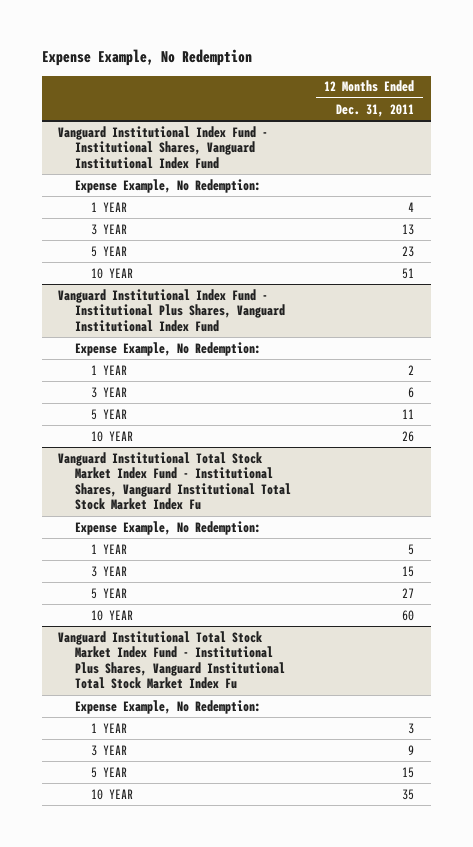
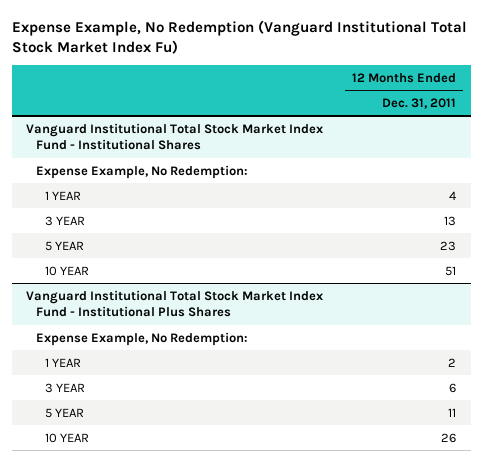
- Expense Example, No Redemption
+ Expense Example, No Redemption (Vanguard Institutional Total Stock Market Index Fu)
- Vanguard Institutional Index Fund - Institutional Shares, Vanguard Institutional Index Fund
+ Vanguard Institutional Total Stock Market Index Fund - Institutional Shares
- Vanguard Institutional Index Fund - Institutional Plus Shares, Vanguard Institutional Index Fund
+ Vanguard Institutional Total Stock Market Index Fund - Institutional Plus Shares
- Vanguard Institutional Total Stock Market Index Fund - Institutional Shares, Vanguard Institutional Total Stock Market Index Fu
- Expense Example, No Redemption:
- 1 YEAR | 5
- 3 YEAR | 15
- 5 YEAR | 27
- 10 YEAR | 60
- Vanguard Institutional Total Stock Market Index Fund - Institutional Plus Shares, Vanguard Institutional Total Stock Market Index Fu
- Expense Example, No Redemption:
- 1 YEAR | 3
- 3 YEAR | 9
- 5 YEAR | 15
- 10 YEAR | 35

